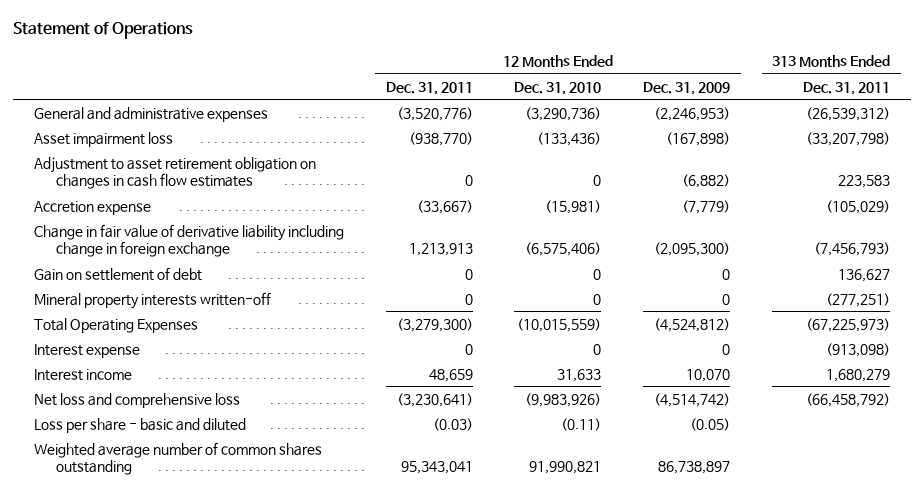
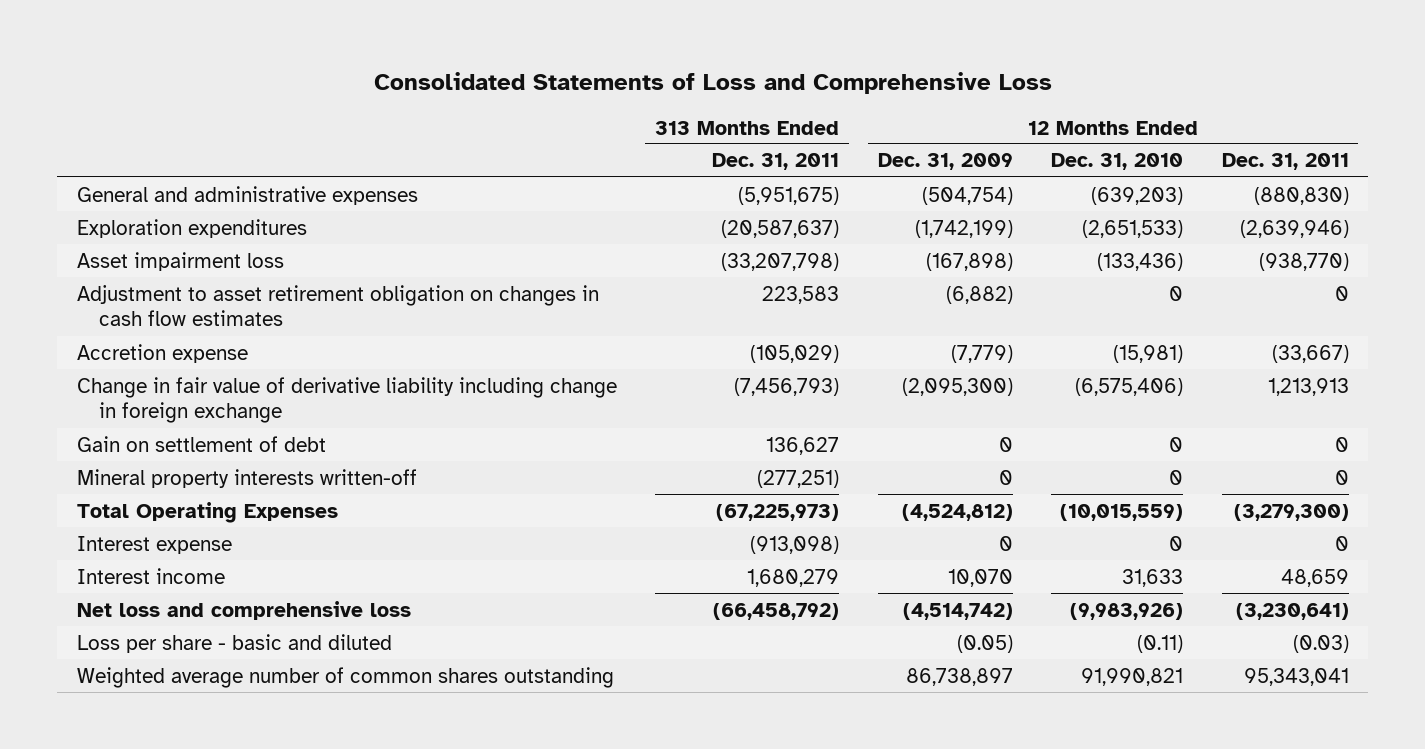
- Statement of Operations
+ Consolidated Statements of Loss and Comprehensive Loss
- | 12 Months Ended Dec. 31, 2011 | 12 Months Ended Dec. 31, 2010 | 12 Months Ended Dec. 31, 2009 | 313 Months Ended Dec. 31, 2011
+ | 313 Months Ended Dec. 31, 2011 | 12 Months Ended Dec. 31, 2009 | 12 Months Ended Dec. 31, 2010 | 12 Months Ended Dec. 31, 2011
- General and administrative expenses | (3,520,776) | (3,290,736) | (2,246,953) | (26,539,312)
+ General and administrative expenses | (5,951,675) | (504,754) | (639,203) | (880,830)
+ Exploration expenditures | (20,587,637) | (1,742,199) | (2,651,533) | (2,639,946)

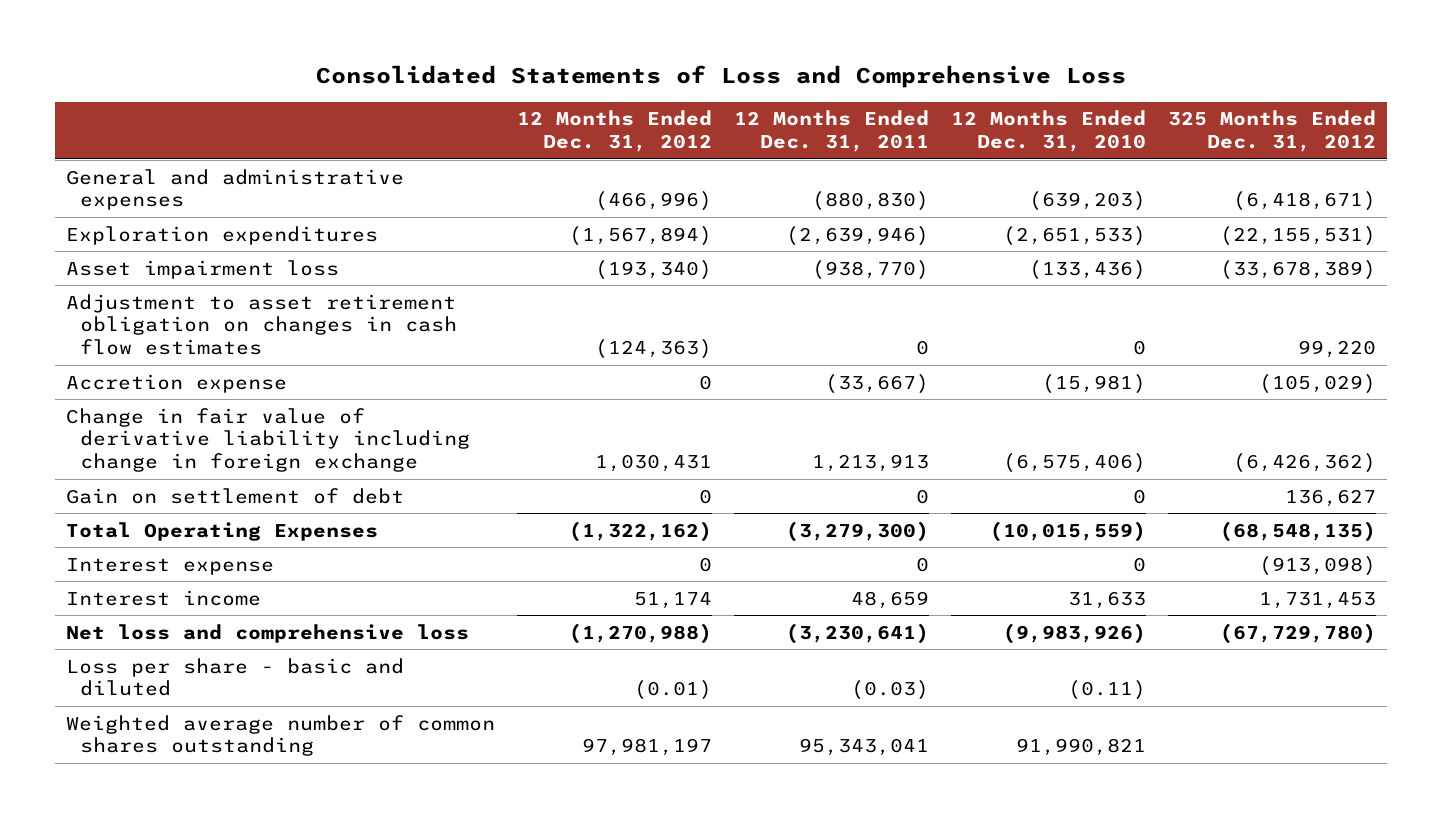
- | 313 Months Ended Dec. 31, 2011 | 12 Months Ended Dec. 31, 2009 | 12 Months Ended Dec. 31, 2010 | 12 Months Ended Dec. 31, 2011
+ | 12 Months Ended Dec. 31, 2012 | 12 Months Ended Dec. 31, 2011 | 12 Months Ended Dec. 31, 2010 | 325 Months Ended Dec. 31, 2012
- Mineral property interests written-off | (277,251) | 0 | 0 | 0

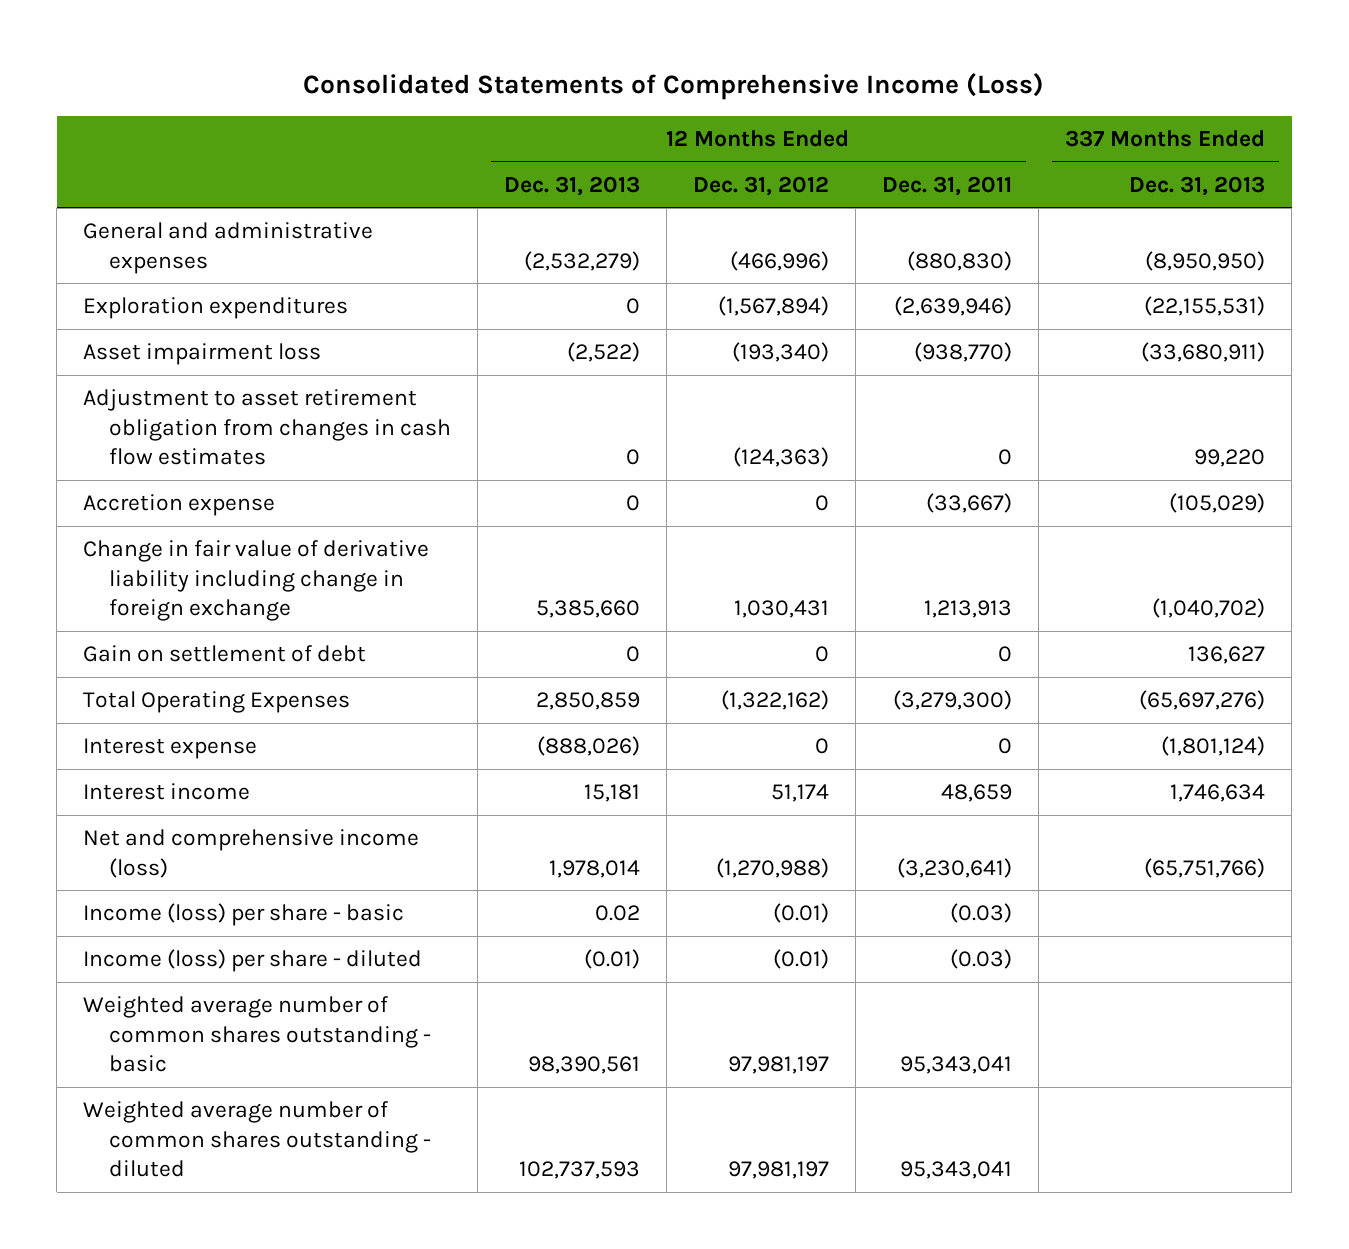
- Consolidated Statements of Loss and Comprehensive Loss
+ Consolidated Statements of Comprehensive Income (Loss)
- | 12 Months Ended Dec. 31, 2012 | 12 Months Ended Dec. 31, 2011 | 12 Months Ended Dec. 31, 2010 | 325 Months Ended Dec. 31, 2012
+ | 12 Months Ended Dec. 31, 2013 | 12 Months Ended Dec. 31, 2012 | 12 Months Ended Dec. 31, 2011 | 337 Months Ended Dec. 31, 2013
- Adjustment to asset retirement obligation on changes in cash flow estimates | (124,363) | 0 | 0 | 99,220
+ Adjustment to asset retirement obligation from changes in cash flow estimates | 0 | (124,363) | 0 | 99,220
- Net loss and comprehensive loss | (1,270,988) | (3,230,641) | (9,983,926) | (67,729,780)
- Loss per share - basic and diluted | (0.01) | (0.03) | (0.11) |
- Weighted average number of common shares outstanding | 97,981,197 | 95,343,041 | 91,990,821 |
+ Net and comprehensive income (loss) | 1,978,014 | (1,270,988) | (3,230,641) | (65,751,766)
+ Income (loss) per share - basic | 0.02 | (0.01) | (0.03) |
+ Income (loss) per share - diluted | (0.01) | (0.01) | (0.03) |
+ Weighted average number of common shares outstanding - basic | 98,390,561 | 97,981,197 | 95,343,041 |
+ Weighted average number of common shares outstanding - diluted | 102,737,593 | 97,981,197 | 95,343,041 |

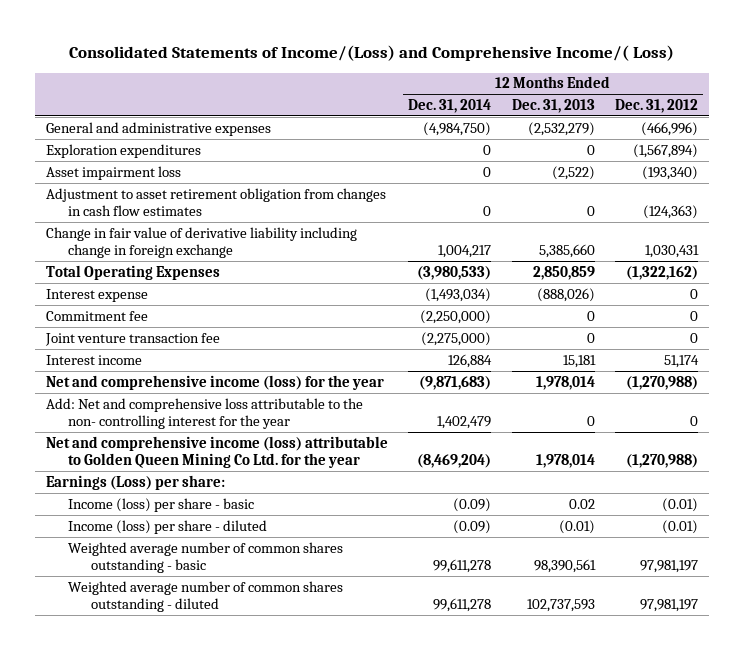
- Consolidated Statements of Comprehensive Income (Loss)
+ Consolidated Statements of Income/(Loss) and Comprehensive Income/( Loss)
- | 12 Months Ended Dec. 31, 2013 | 12 Months Ended Dec. 31, 2012 | 12 Months Ended Dec. 31, 2011 | 337 Months Ended Dec. 31, 2013
+ | 12 Months Ended Dec. 31, 2014 | 12 Months Ended Dec. 31, 2013 | 12 Months Ended Dec. 31, 2012
- Accretion expense | 0 | 0 | (33,667) | (105,029)
- Gain on settlement of debt | 0 | 0 | 0 | 136,627
+ Commitment fee | (2,250,000) | 0 | 0
+ Joint venture transaction fee | (2,275,000) | 0 | 0
- Net and comprehensive income (loss) | 1,978,014 | (1,270,988) | (3,230,641) | (65,751,766)
+ Net and comprehensive income (loss) for the year | (9,871,683) | 1,978,014 | (1,270,988)
+ Add: Net and comprehensive loss attributable to the non- controlling interest for the year | 1,402,479 | 0 | 0
+ Net and comprehensive income (loss) attributable to Golden Queen Mining Co Ltd. for the year | (8,469,204) | 1,978,014 | (1,270,988)
+ Earnings (Loss) per share:

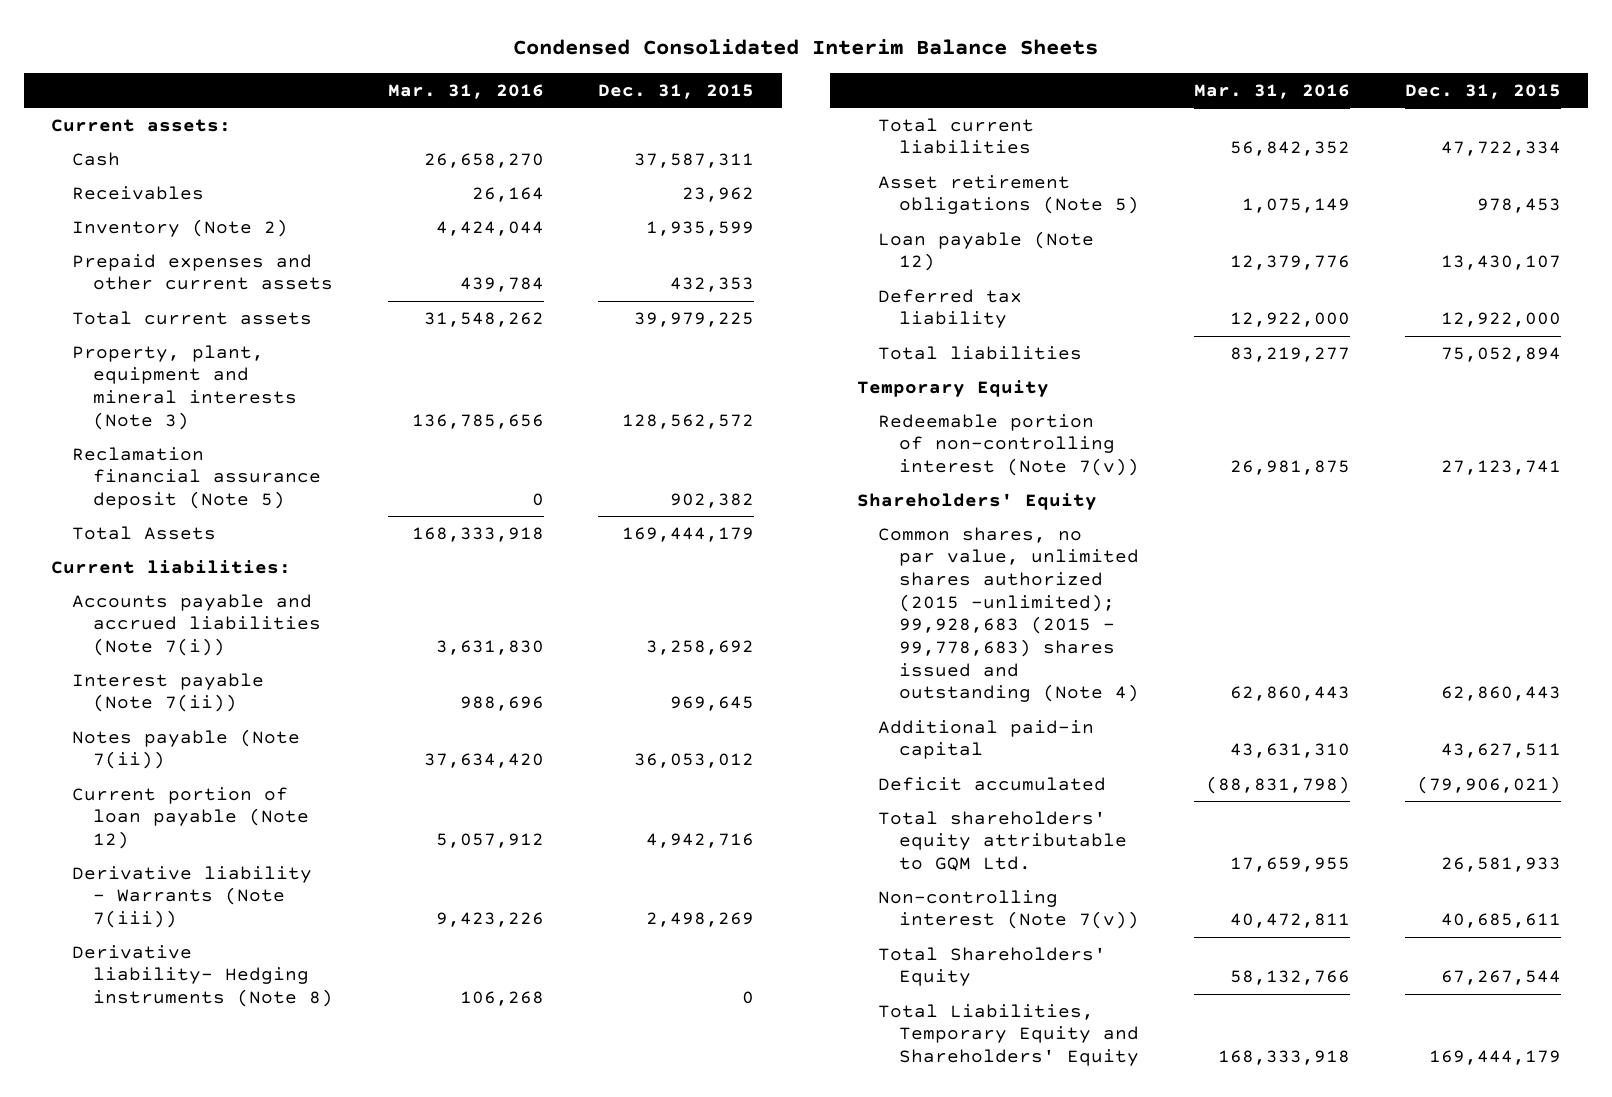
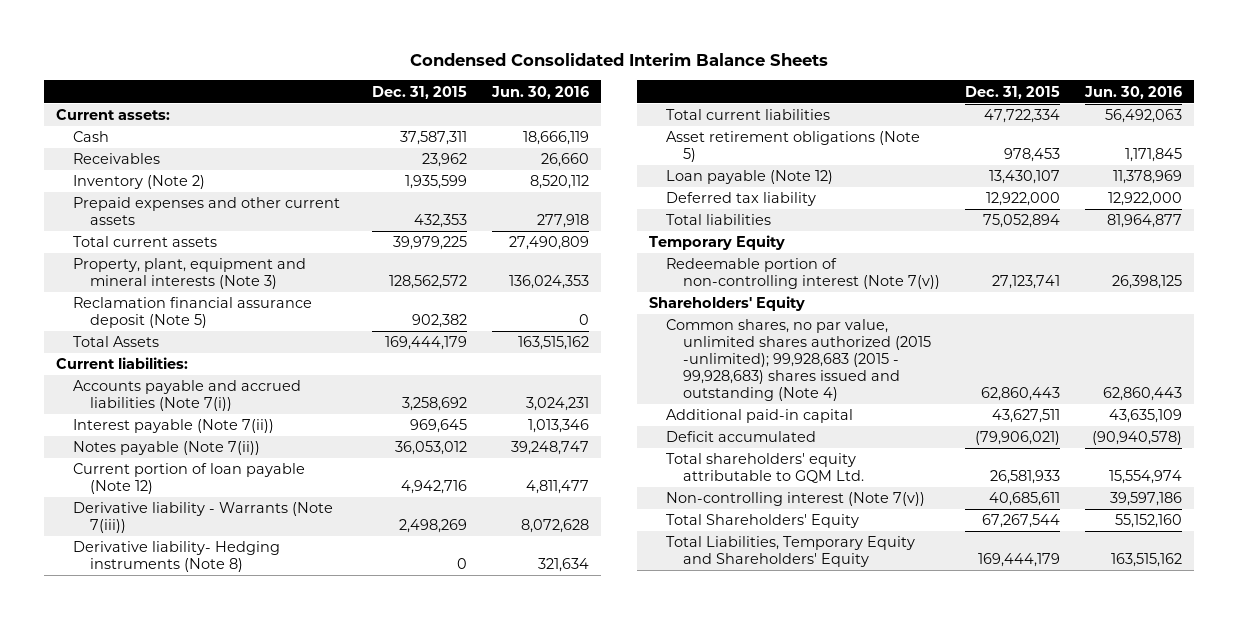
- | Mar. 31, 2016 | Dec. 31, 2015
+ | Dec. 31, 2015 | Jun. 30, 2016
- Common shares, no par value, unlimited shares authorized (2015 -unlimited); 99,928,683 (2015 - 99,778,683) shares issued and outstanding (Note 4) | 62,860,443 | 62,860,443
+ Common shares, no par value, unlimited shares authorized (2015 -unlimited); 99,928,683 (2015 - 99,928,683) shares issued and outstanding (Note 4) | 62,860,443 | 62,860,443

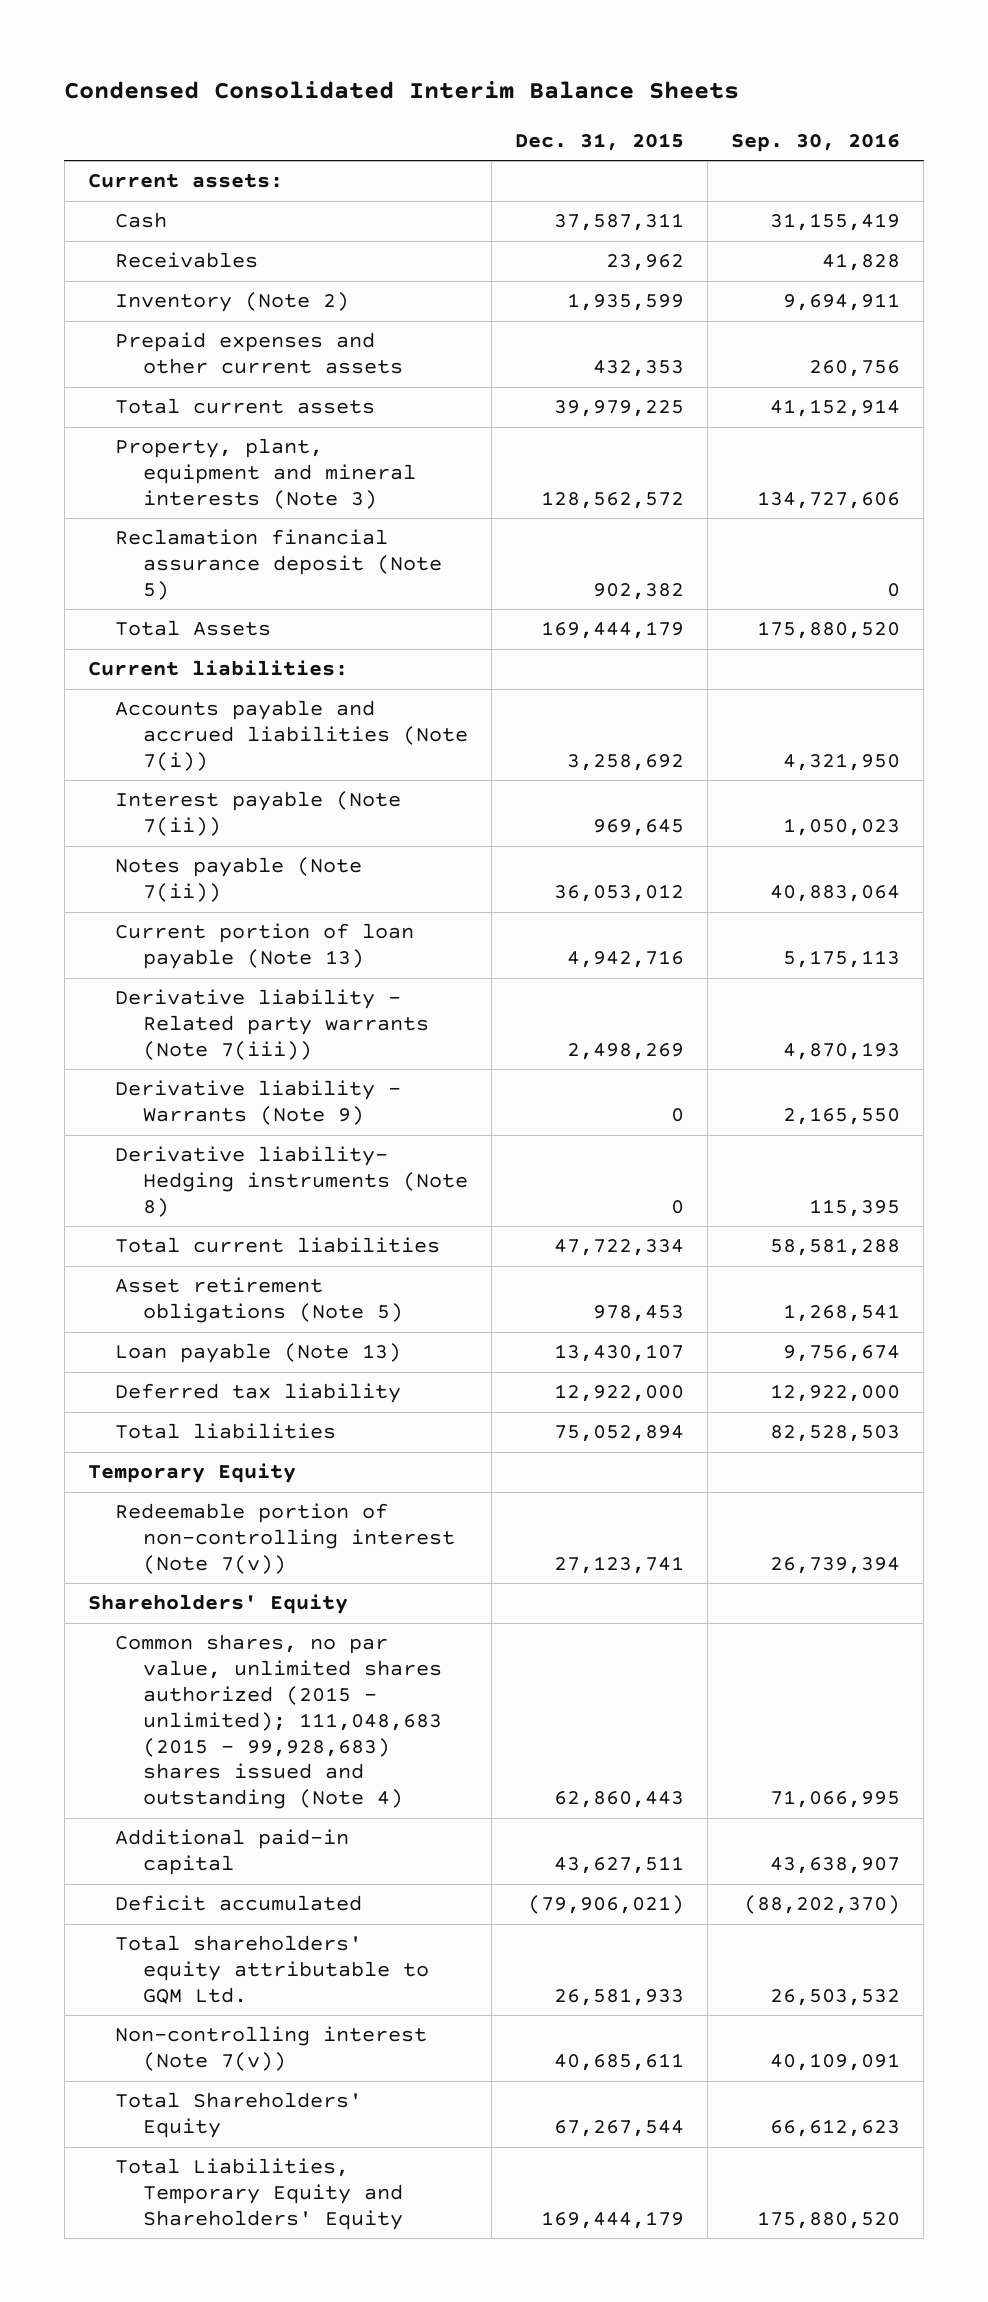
- | Dec. 31, 2015 | Jun. 30, 2016
+ | Dec. 31, 2015 | Sep. 30, 2016
- Current portion of loan payable (Note 12) | 4,942,716 | 4,811,477
- Derivative liability - Warrants (Note 7(iii)) | 2,498,269 | 8,072,628
+ Current portion of loan payable (Note 13) | 4,942,716 | 5,175,113
+ Derivative liability - Related party warrants (Note 7(iii)) | 2,498,269 | 4,870,193
+ Derivative liability - Warrants (Note 9) | 0 | 2,165,550
- Loan payable (Note 12) | 13,430,107 | 11,378,969
+ Loan payable (Note 13) | 13,430,107 | 9,756,674
- Common shares, no par value, unlimited shares authorized (2015 -unlimited); 99,928,683 (2015 - 99,928,683) shares issued and outstanding (Note 4) | 62,860,443 | 62,860,443
+ Common shares, no par value, unlimited shares authorized (2015 - unlimited); 111,048,683 (2015 - 99,928,683) shares issued and outstanding (Note 4) | 62,860,443 | 71,066,995

